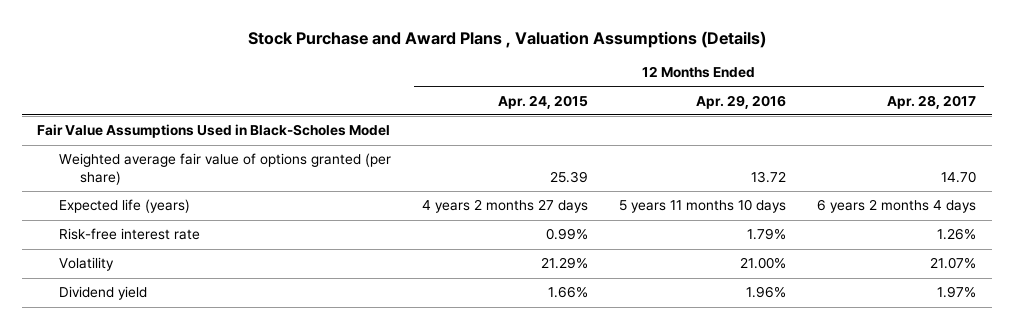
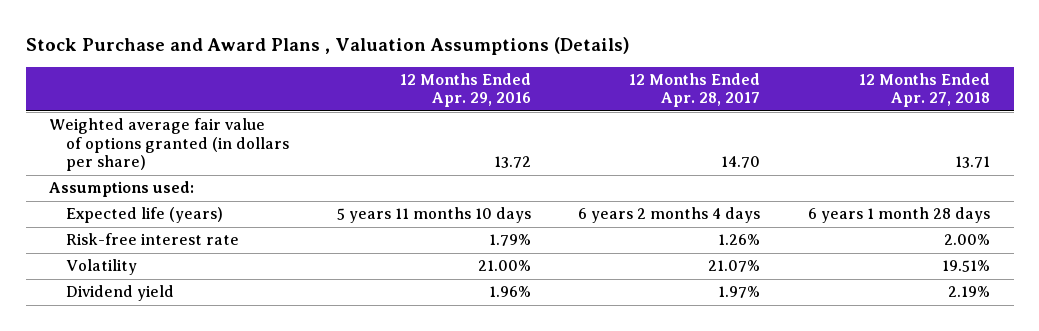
- | 12 Months Ended Apr. 24, 2015 | 12 Months Ended Apr. 29, 2016 | 12 Months Ended Apr. 28, 2017
+ | 12 Months Ended Apr. 29, 2016 | 12 Months Ended Apr. 28, 2017 | 12 Months Ended Apr. 27, 2018
- Fair Value Assumptions Used in Black-Scholes Model
- Weighted average fair value of options granted (per share) | 25.39 | 13.72 | 14.70
+ Weighted average fair value of options granted (in dollars per share) | 13.72 | 14.70 | 13.71
+ Assumptions used:

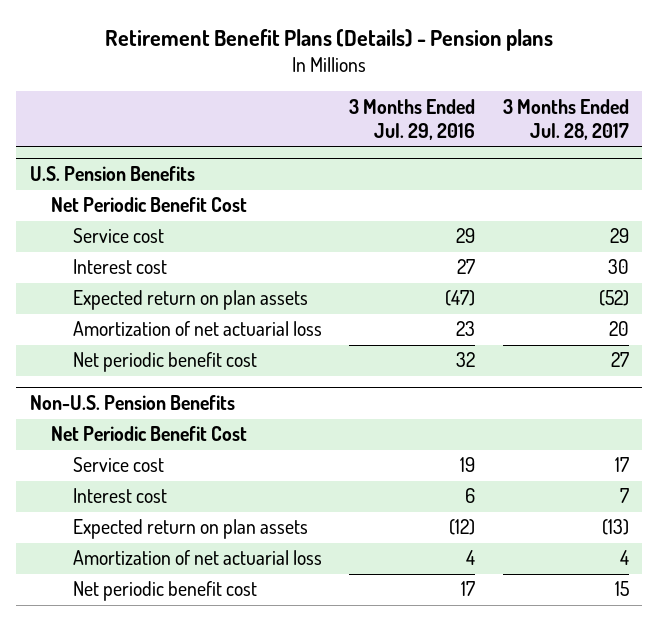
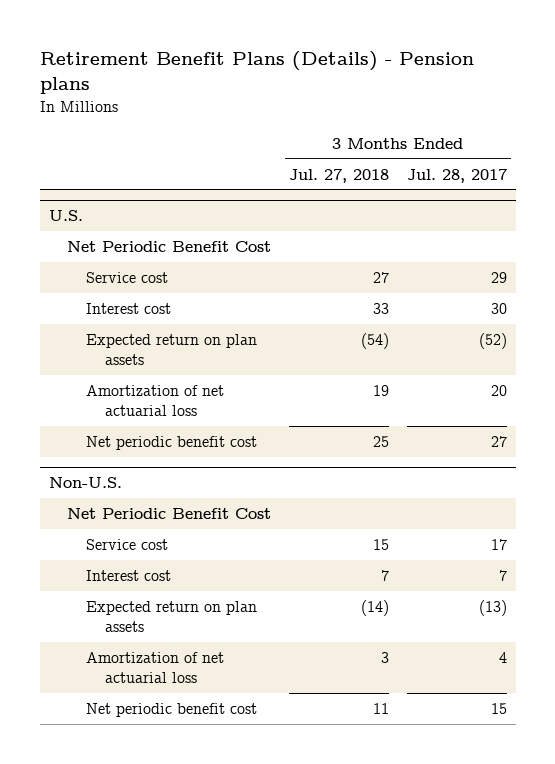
- | 3 Months Ended Jul. 29, 2016 | 3 Months Ended Jul. 28, 2017
+ | 3 Months Ended Jul. 27, 2018 | 3 Months Ended Jul. 28, 2017
- U.S. Pension Benefits
+ U.S.
- Non-U.S. Pension Benefits
+ Non-U.S.

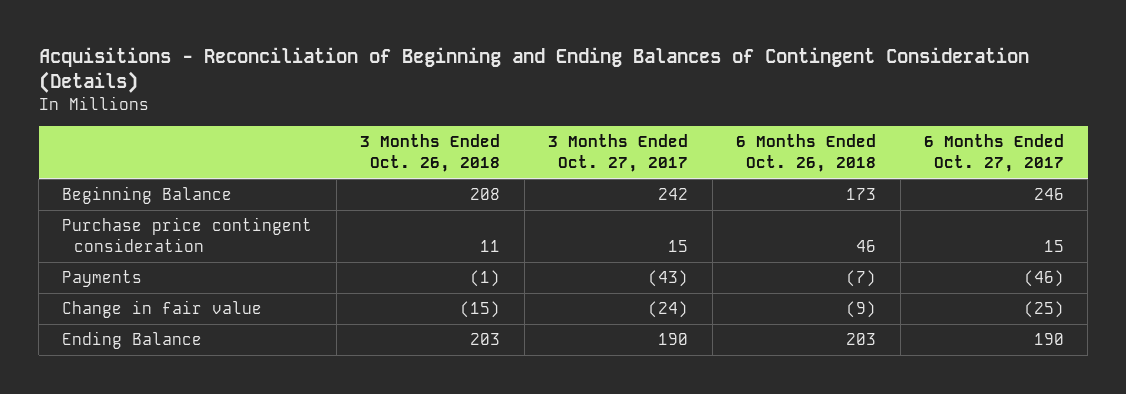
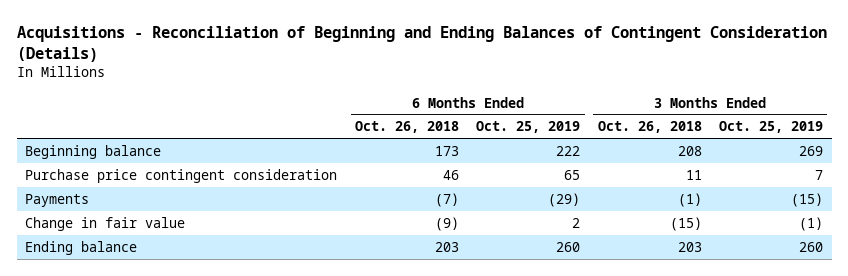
- | 3 Months Ended Oct. 26, 2018 | 3 Months Ended Oct. 27, 2017 | 6 Months Ended Oct. 26, 2018 | 6 Months Ended Oct. 27, 2017
+ | 6 Months Ended Oct. 26, 2018 | 6 Months Ended Oct. 25, 2019 | 3 Months Ended Oct. 26, 2018 | 3 Months Ended Oct. 25, 2019
- Beginning Balance | 208 | 242 | 173 | 246
+ Beginning balance | 173 | 222 | 208 | 269
- Ending Balance | 203 | 190 | 203 | 190
+ Ending balance | 203 | 260 | 203 | 260

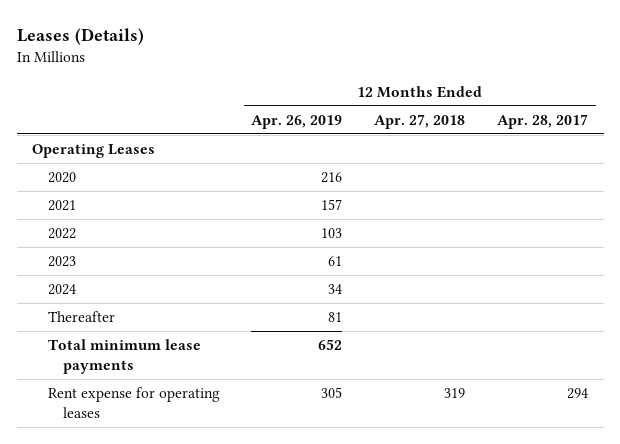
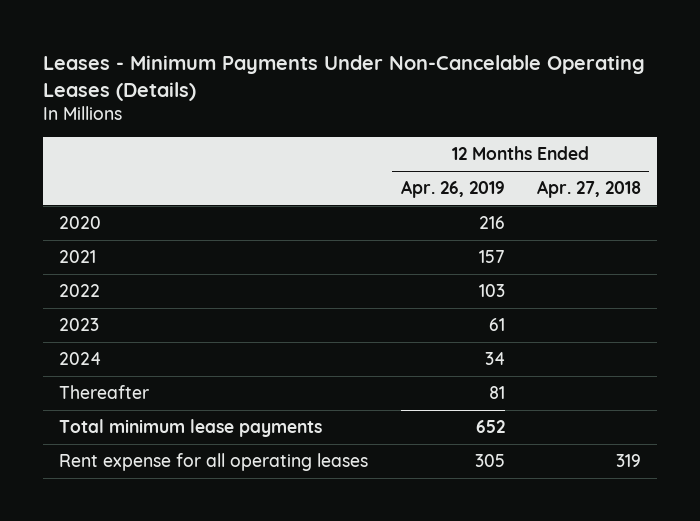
- Leases (Details)
+ Leases - Minimum Payments Under Non-Cancelable Operating Leases (Details)
- | 12 Months Ended Apr. 26, 2019 | 12 Months Ended Apr. 27, 2018 | 12 Months Ended Apr. 28, 2017
+ | 12 Months Ended Apr. 26, 2019 | 12 Months Ended Apr. 27, 2018
- Operating Leases
- Rent expense for operating leases | 305 | 319 | 294
+ Rent expense for all operating leases | 305 | 319

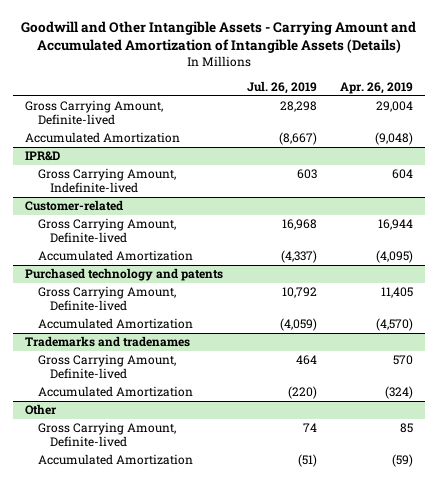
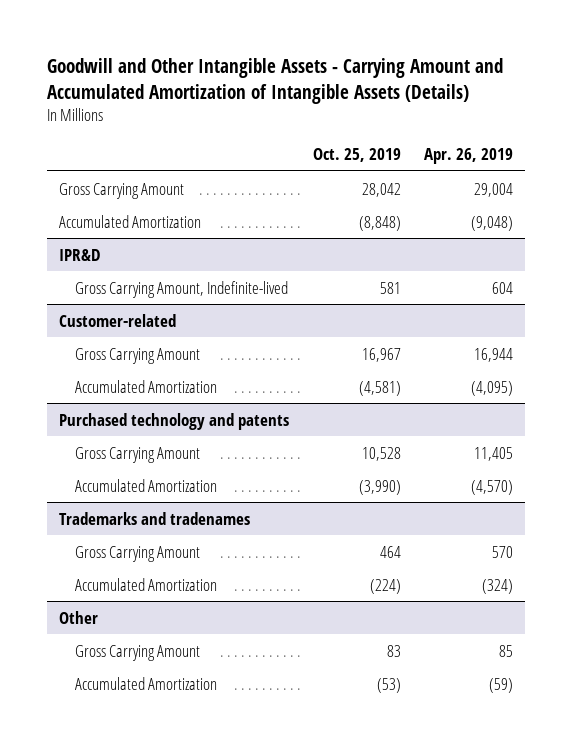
- | Jul. 26, 2019 | Apr. 26, 2019
+ | Oct. 25, 2019 | Apr. 26, 2019
- Gross Carrying Amount, Definite-lived | 28,298 | 29,004
+ Gross Carrying Amount | 28,042 | 29,004
@ Customer-related
- Gross Carrying Amount, Definite-lived | 16,968 | 16,944
+ Gross Carrying Amount | 16,967 | 16,944
@ Purchased technology and patents
- Gross Carrying Amount, Definite-lived | 10,792 | 11,405
+ Gross Carrying Amount | 10,528 | 11,405
@ Trademarks and tradenames
- Gross Carrying Amount, Definite-lived | 464 | 570
+ Gross Carrying Amount | 464 | 570
@ Other
- Gross Carrying Amount, Definite-lived | 74 | 85
+ Gross Carrying Amount | 83 | 85

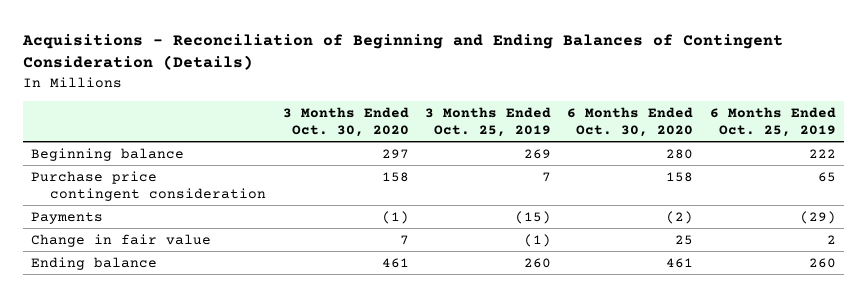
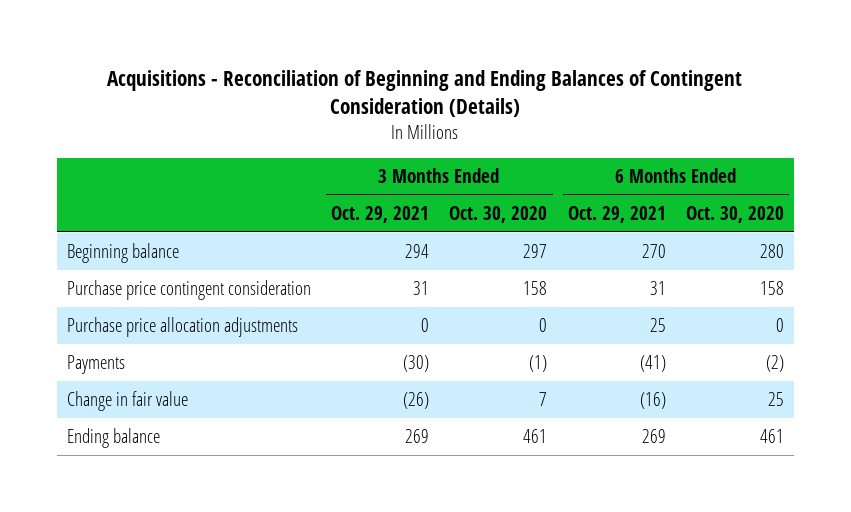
- | 3 Months Ended Oct. 30, 2020 | 3 Months Ended Oct. 25, 2019 | 6 Months Ended Oct. 30, 2020 | 6 Months Ended Oct. 25, 2019
+ | 3 Months Ended Oct. 29, 2021 | 3 Months Ended Oct. 30, 2020 | 6 Months Ended Oct. 29, 2021 | 6 Months Ended Oct. 30, 2020
+ Purchase price allocation adjustments | 0 | 0 | 25 | 0

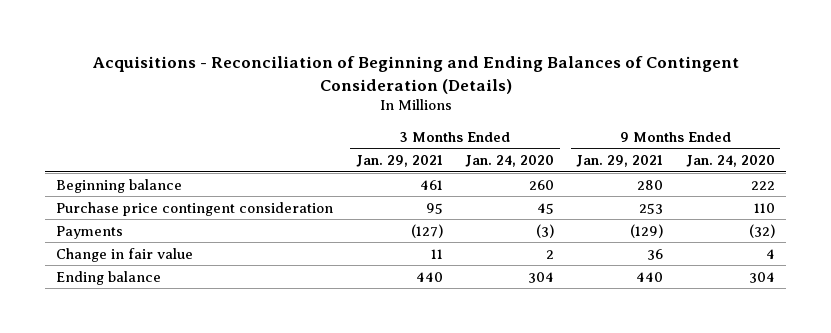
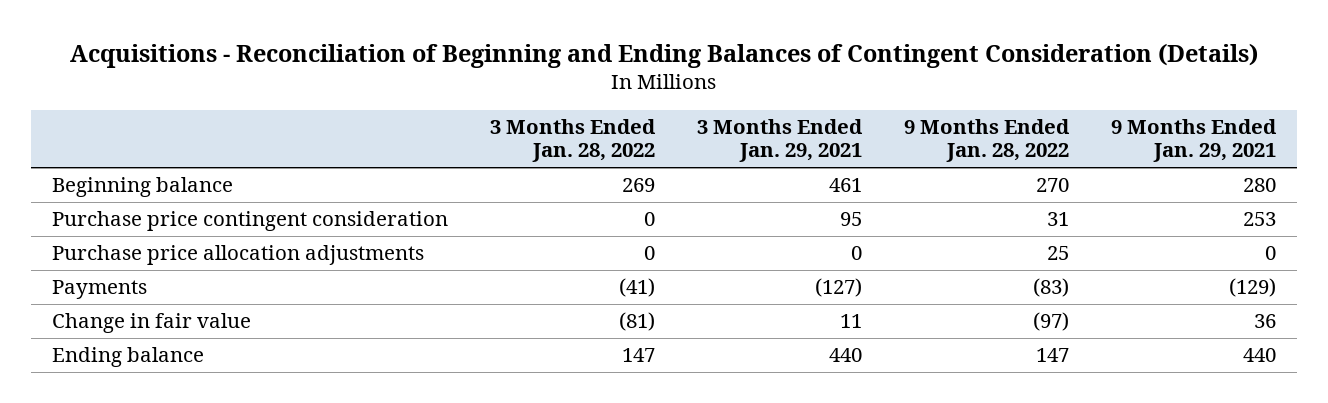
- | 3 Months Ended Jan. 29, 2021 | 3 Months Ended Jan. 24, 2020 | 9 Months Ended Jan. 29, 2021 | 9 Months Ended Jan. 24, 2020
+ | 3 Months Ended Jan. 28, 2022 | 3 Months Ended Jan. 29, 2021 | 9 Months Ended Jan. 28, 2022 | 9 Months Ended Jan. 29, 2021
+ Purchase price allocation adjustments | 0 | 0 | 25 | 0

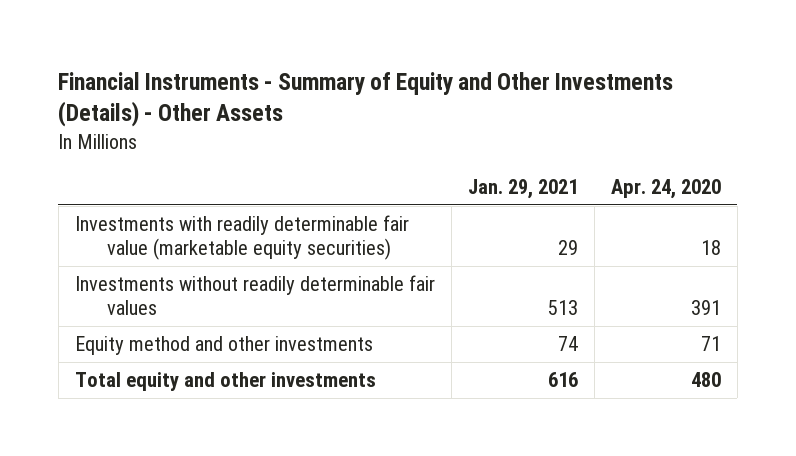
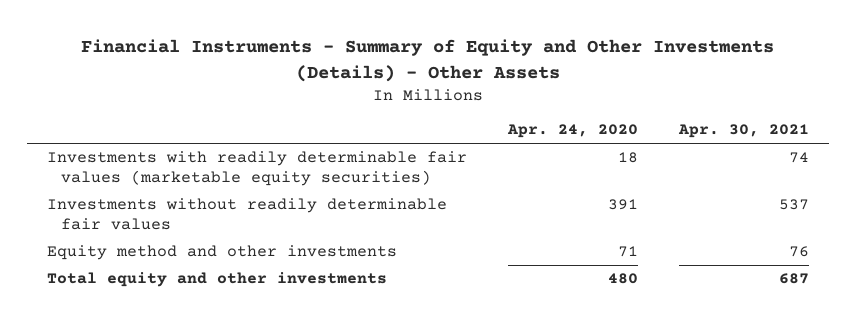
- | Jan. 29, 2021 | Apr. 24, 2020
+ | Apr. 24, 2020 | Apr. 30, 2021
- Investments with readily determinable fair value (marketable equity securities) | 29 | 18
+ Investments with readily determinable fair values (marketable equity securities) | 18 | 74

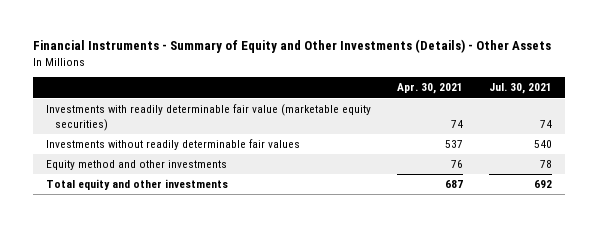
- | Apr. 24, 2020 | Apr. 30, 2021
+ | Apr. 30, 2021 | Jul. 30, 2021
- Investments with readily determinable fair values (marketable equity securities) | 18 | 74
+ Investments with readily determinable fair value (marketable equity securities) | 74 | 74

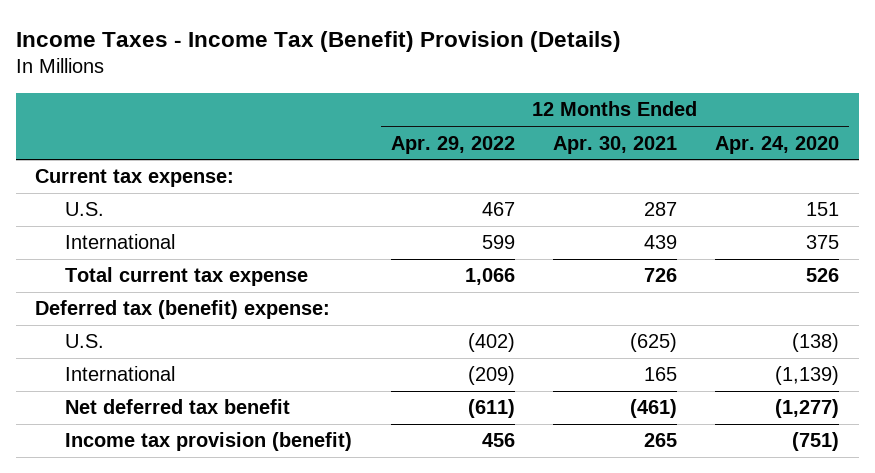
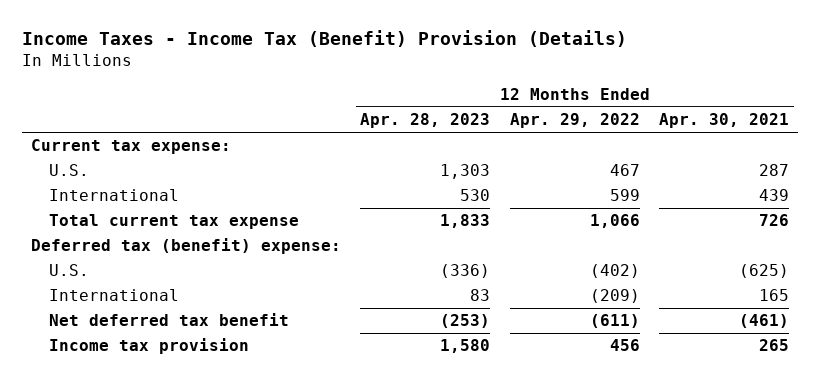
- | 12 Months Ended Apr. 29, 2022 | 12 Months Ended Apr. 30, 2021 | 12 Months Ended Apr. 24, 2020
+ | 12 Months Ended Apr. 28, 2023 | 12 Months Ended Apr. 29, 2022 | 12 Months Ended Apr. 30, 2021
- Income tax provision (benefit) | 456 | 265 | (751)
+ Income tax provision | 1,580 | 456 | 265

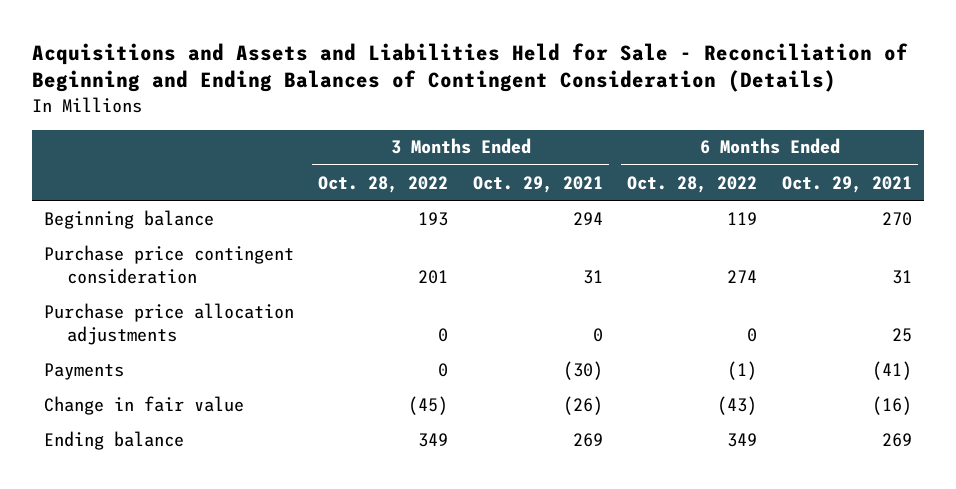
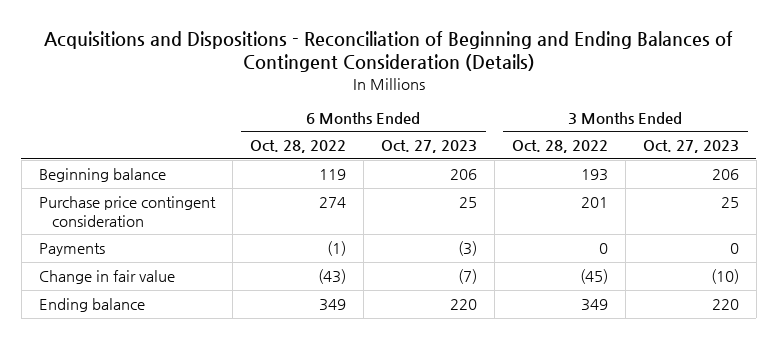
- Acquisitions and Assets and Liabilities Held for Sale - Reconciliation of Beginning and Ending Balances of Contingent Consideration (Details)
+ Acquisitions and Dispositions - Reconciliation of Beginning and Ending Balances of Contingent Consideration (Details)
- | 3 Months Ended Oct. 28, 2022 | 3 Months Ended Oct. 29, 2021 | 6 Months Ended Oct. 28, 2022 | 6 Months Ended Oct. 29, 2021
+ | 6 Months Ended Oct. 28, 2022 | 6 Months Ended Oct. 27, 2023 | 3 Months Ended Oct. 28, 2022 | 3 Months Ended Oct. 27, 2023
- Purchase price allocation adjustments | 0 | 0 | 0 | 25

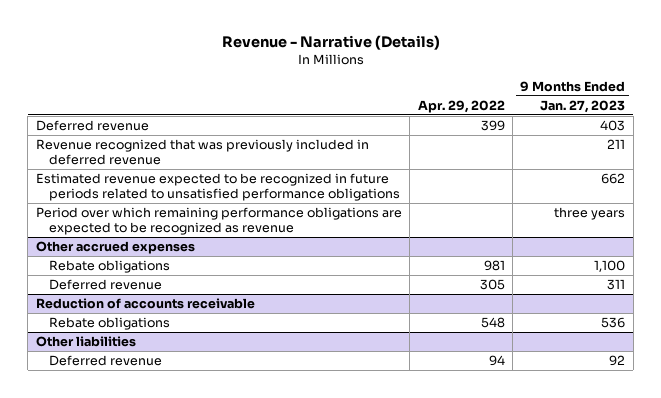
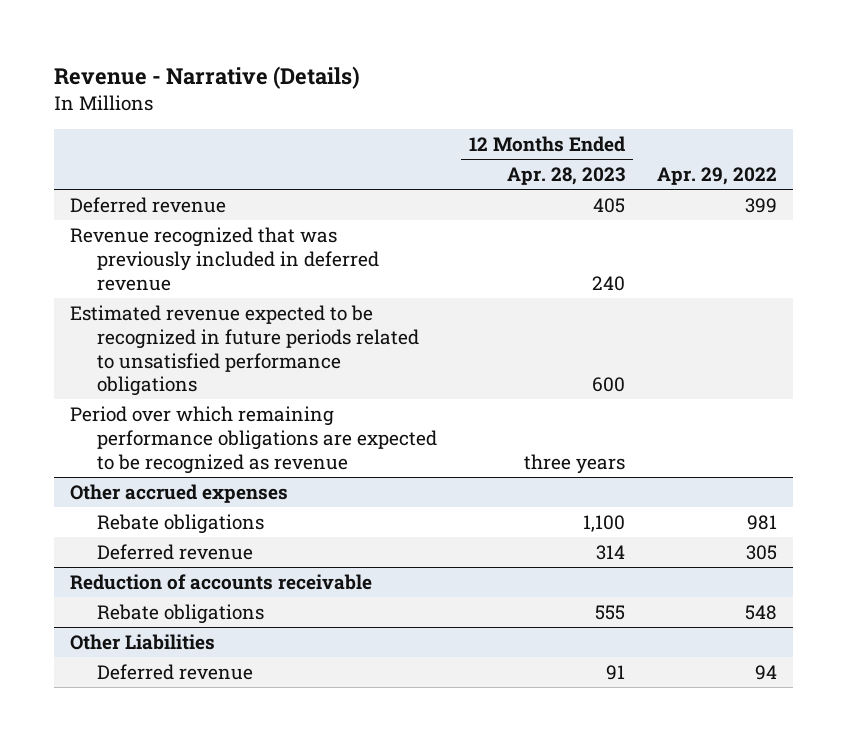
- | Apr. 29, 2022 | 9 Months Ended Jan. 27, 2023
+ | 12 Months Ended Apr. 28, 2023 | Apr. 29, 2022
- Other liabilities
+ Other Liabilities

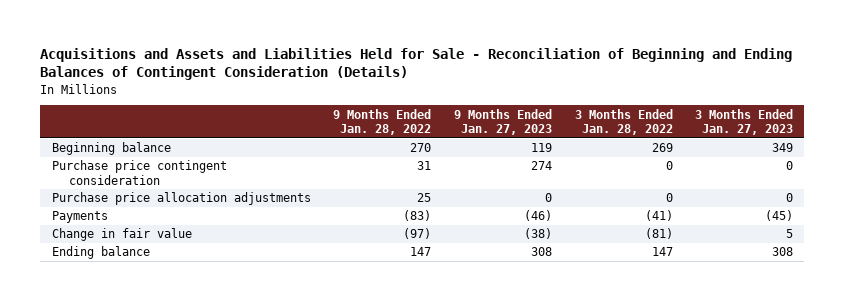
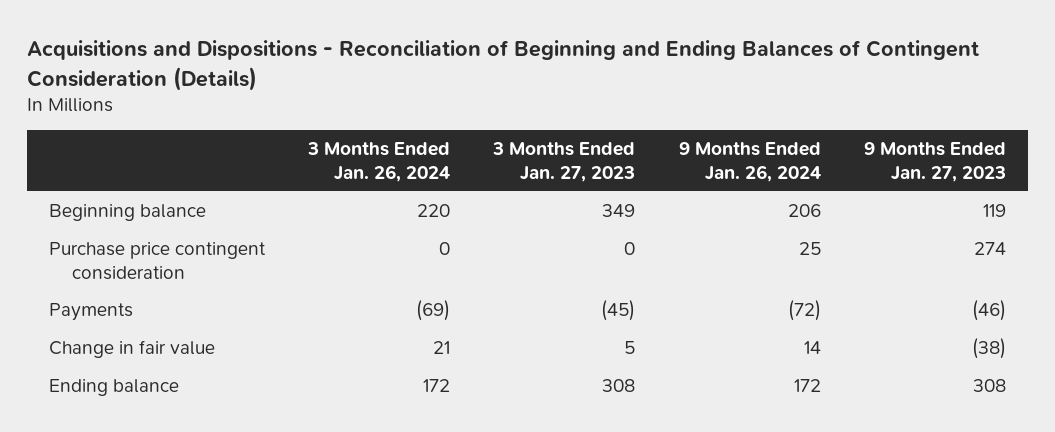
- Acquisitions and Assets and Liabilities Held for Sale - Reconciliation of Beginning and Ending Balances of Contingent Consideration (Details)
+ Acquisitions and Dispositions - Reconciliation of Beginning and Ending Balances of Contingent Consideration (Details)
- | 9 Months Ended Jan. 28, 2022 | 9 Months Ended Jan. 27, 2023 | 3 Months Ended Jan. 28, 2022 | 3 Months Ended Jan. 27, 2023
+ | 3 Months Ended Jan. 26, 2024 | 3 Months Ended Jan. 27, 2023 | 9 Months Ended Jan. 26, 2024 | 9 Months Ended Jan. 27, 2023
- Purchase price allocation adjustments | 25 | 0 | 0 | 0

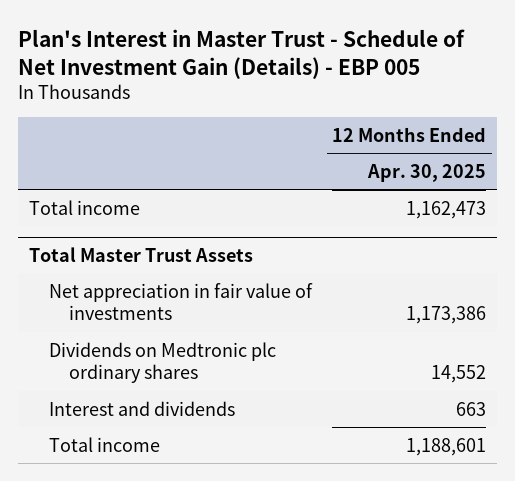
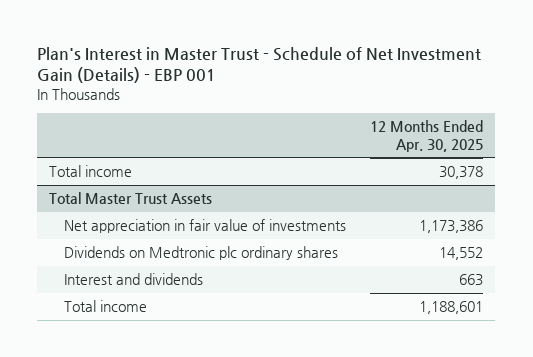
- Plan's Interest in Master Trust - Schedule of Net Investment Gain (Details) - EBP 005
+ Plan's Interest in Master Trust - Schedule of Net Investment Gain (Details) - EBP 001
- Total income | 1,162,473
+ Total income | 30,378

